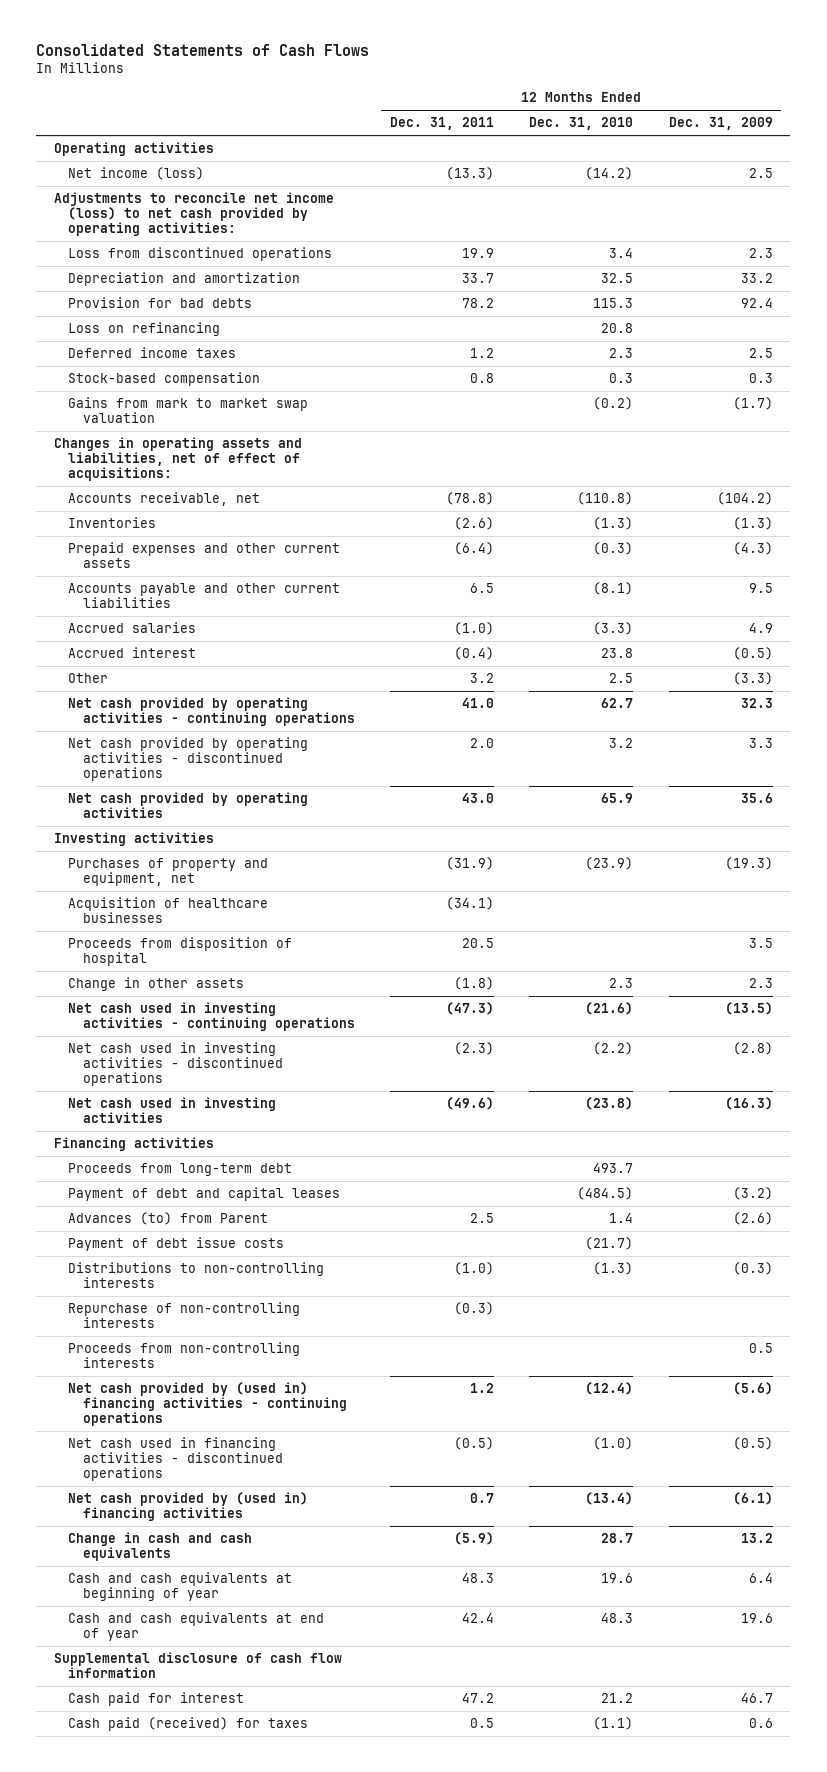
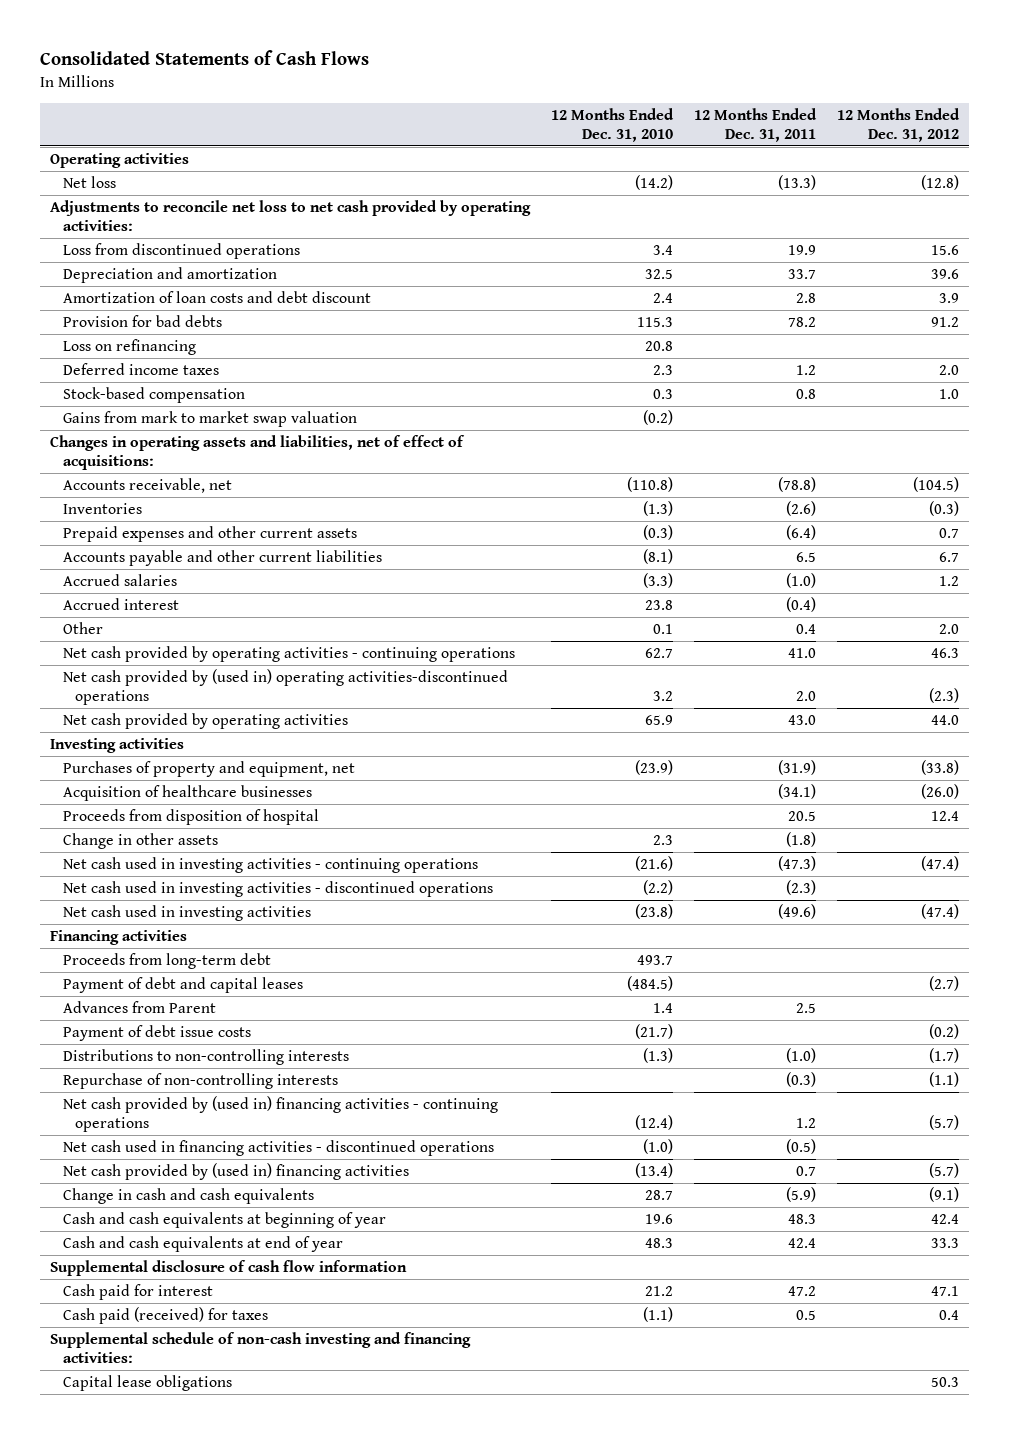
- | 12 Months Ended Dec. 31, 2011 | 12 Months Ended Dec. 31, 2010 | 12 Months Ended Dec. 31, 2009
+ | 12 Months Ended Dec. 31, 2010 | 12 Months Ended Dec. 31, 2011 | 12 Months Ended Dec. 31, 2012
- Net income (loss) | (13.3) | (14.2) | 2.5
- Adjustments to reconcile net income (loss) to net cash provided by operating activities:
+ Net loss | (14.2) | (13.3) | (12.8)
+ Adjustments to reconcile net loss to net cash provided by operating activities:
+ Amortization of loan costs and debt discount | 2.4 | 2.8 | 3.9
- Other | 3.2 | 2.5 | (3.3)
+ Other | 0.1 | 0.4 | 2.0
- Net cash provided by operating activities - discontinued operations | 2.0 | 3.2 | 3.3
+ Net cash provided by (used in) operating activities-discontinued operations | 3.2 | 2.0 | (2.3)
- Advances (to) from Parent | 2.5 | 1.4 | (2.6)
+ Advances from Parent | 1.4 | 2.5 |
- Proceeds from non-controlling interests | | | 0.5
+ Supplemental schedule of non-cash investing and financing activities:
+ Capital lease obligations | | | 50.3

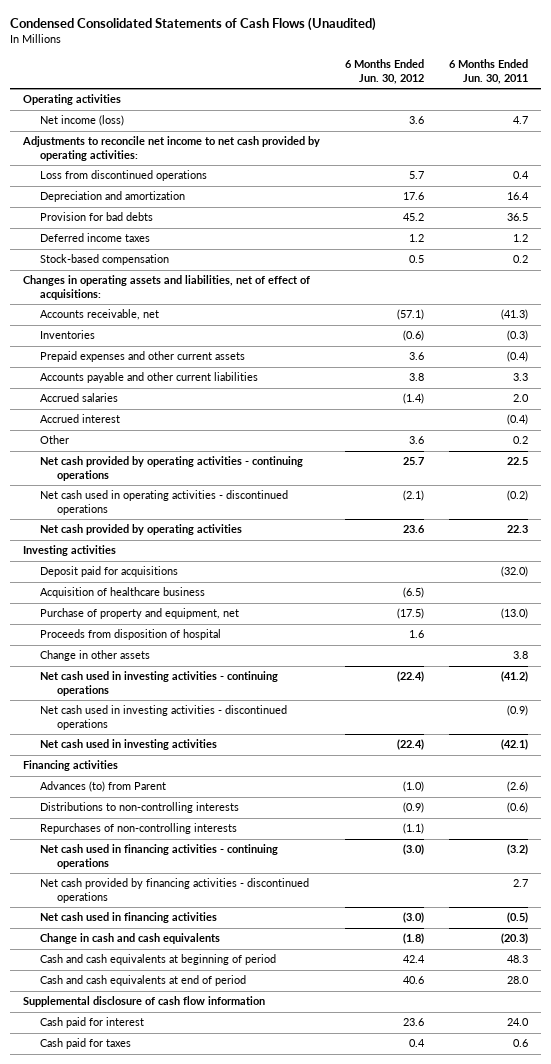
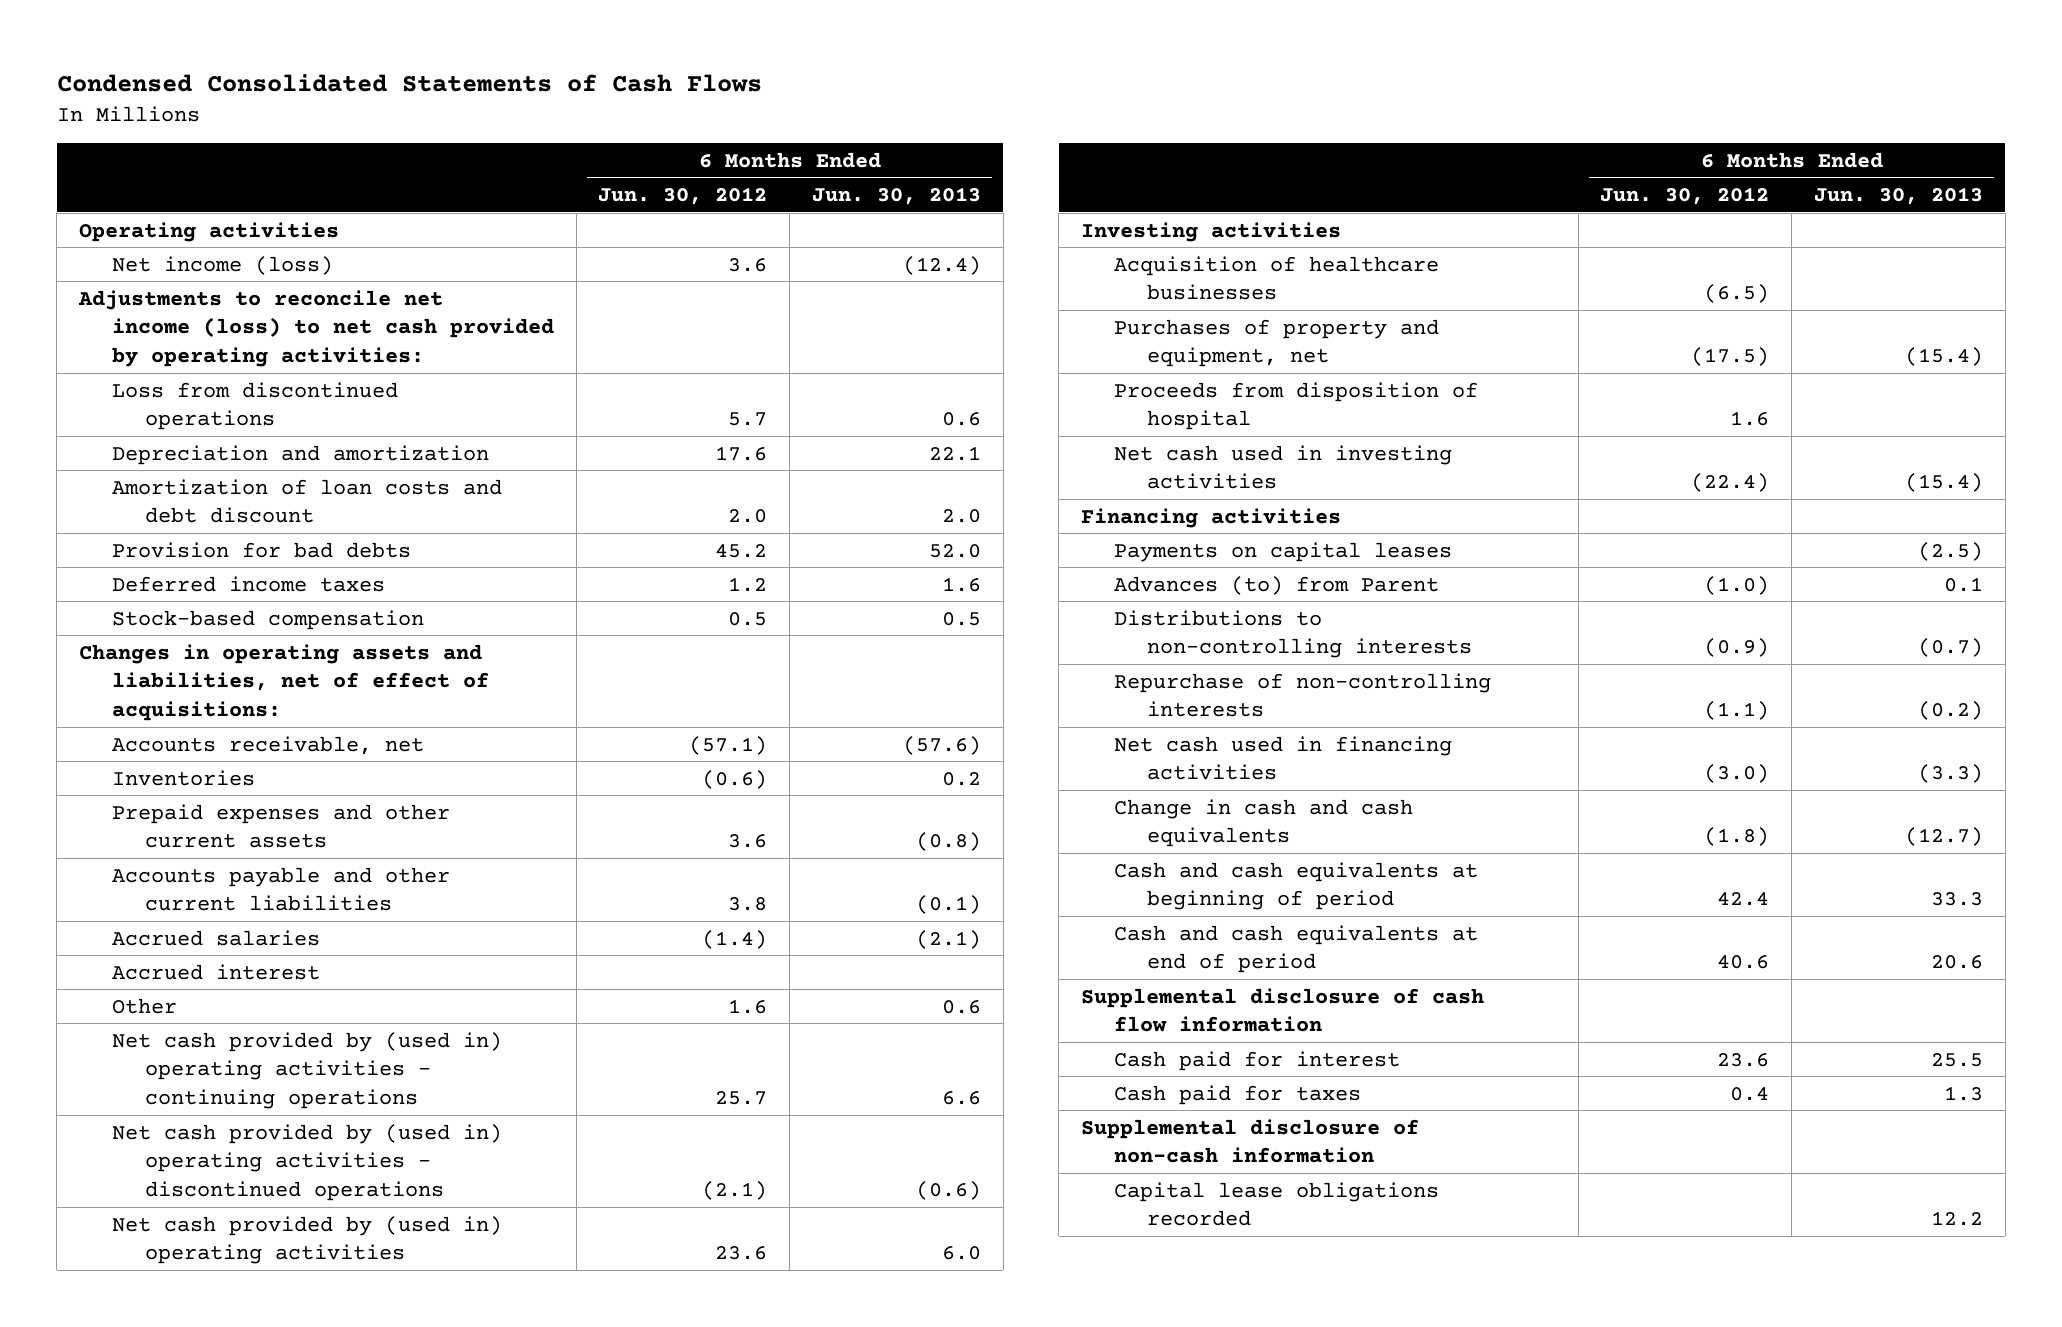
- Condensed Consolidated Statements of Cash Flows (Unaudited)
+ Condensed Consolidated Statements of Cash Flows
- | 6 Months Ended Jun. 30, 2012 | 6 Months Ended Jun. 30, 2011
+ | 6 Months Ended Jun. 30, 2012 | 6 Months Ended Jun. 30, 2013
- Adjustments to reconcile net income to net cash provided by operating activities:
+ Adjustments to reconcile net income (loss) to net cash provided by operating activities:
+ Amortization of loan costs and debt discount | 2.0 | 2.0
- Other | 3.6 | 0.2
- Net cash provided by operating activities - continuing operations | 25.7 | 22.5
- Net cash used in operating activities - discontinued operations | (2.1) | (0.2)
- Net cash provided by operating activities | 23.6 | 22.3
+ Other | 1.6 | 0.6
+ Net cash provided by (used in) operating activities - continuing operations | 25.7 | 6.6
+ Net cash provided by (used in) operating activities - discontinued operations | (2.1) | (0.6)
+ Net cash provided by (used in) operating activities | 23.6 | 6.0
- Deposit paid for acquisitions | | (32.0)
- Acquisition of healthcare business | (6.5) |
- Purchase of property and equipment, net | (17.5) | (13.0)
+ Acquisition of healthcare businesses | (6.5) |
+ Purchases of property and equipment, net | (17.5) | (15.4)
- Change in other assets | | 3.8
- Net cash used in investing activities - continuing operations | (22.4) | (41.2)
- Net cash used in investing activities - discontinued operations | | (0.9)
+ Payments on capital leases | | (2.5)
- Repurchases of non-controlling interests | (1.1) |
- Net cash used in financing activities - continuing operations | (3.0) | (3.2)
- Net cash provided by financing activities - discontinued operations | | 2.7
+ Repurchase of non-controlling interests | (1.1) | (0.2)
+ Supplemental disclosure of non-cash information
+ Capital lease obligations recorded | | 12.2

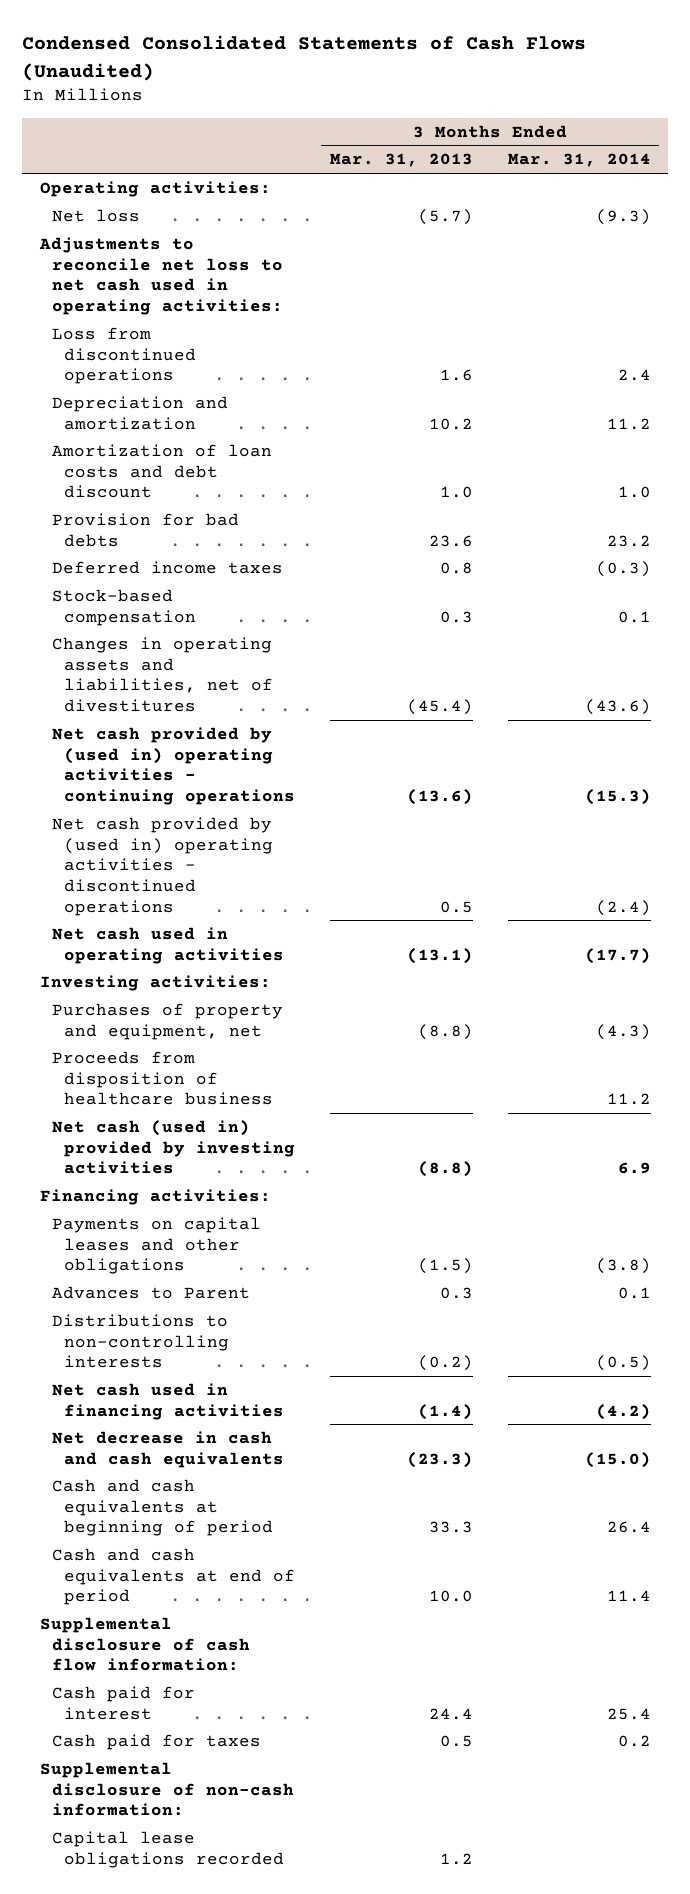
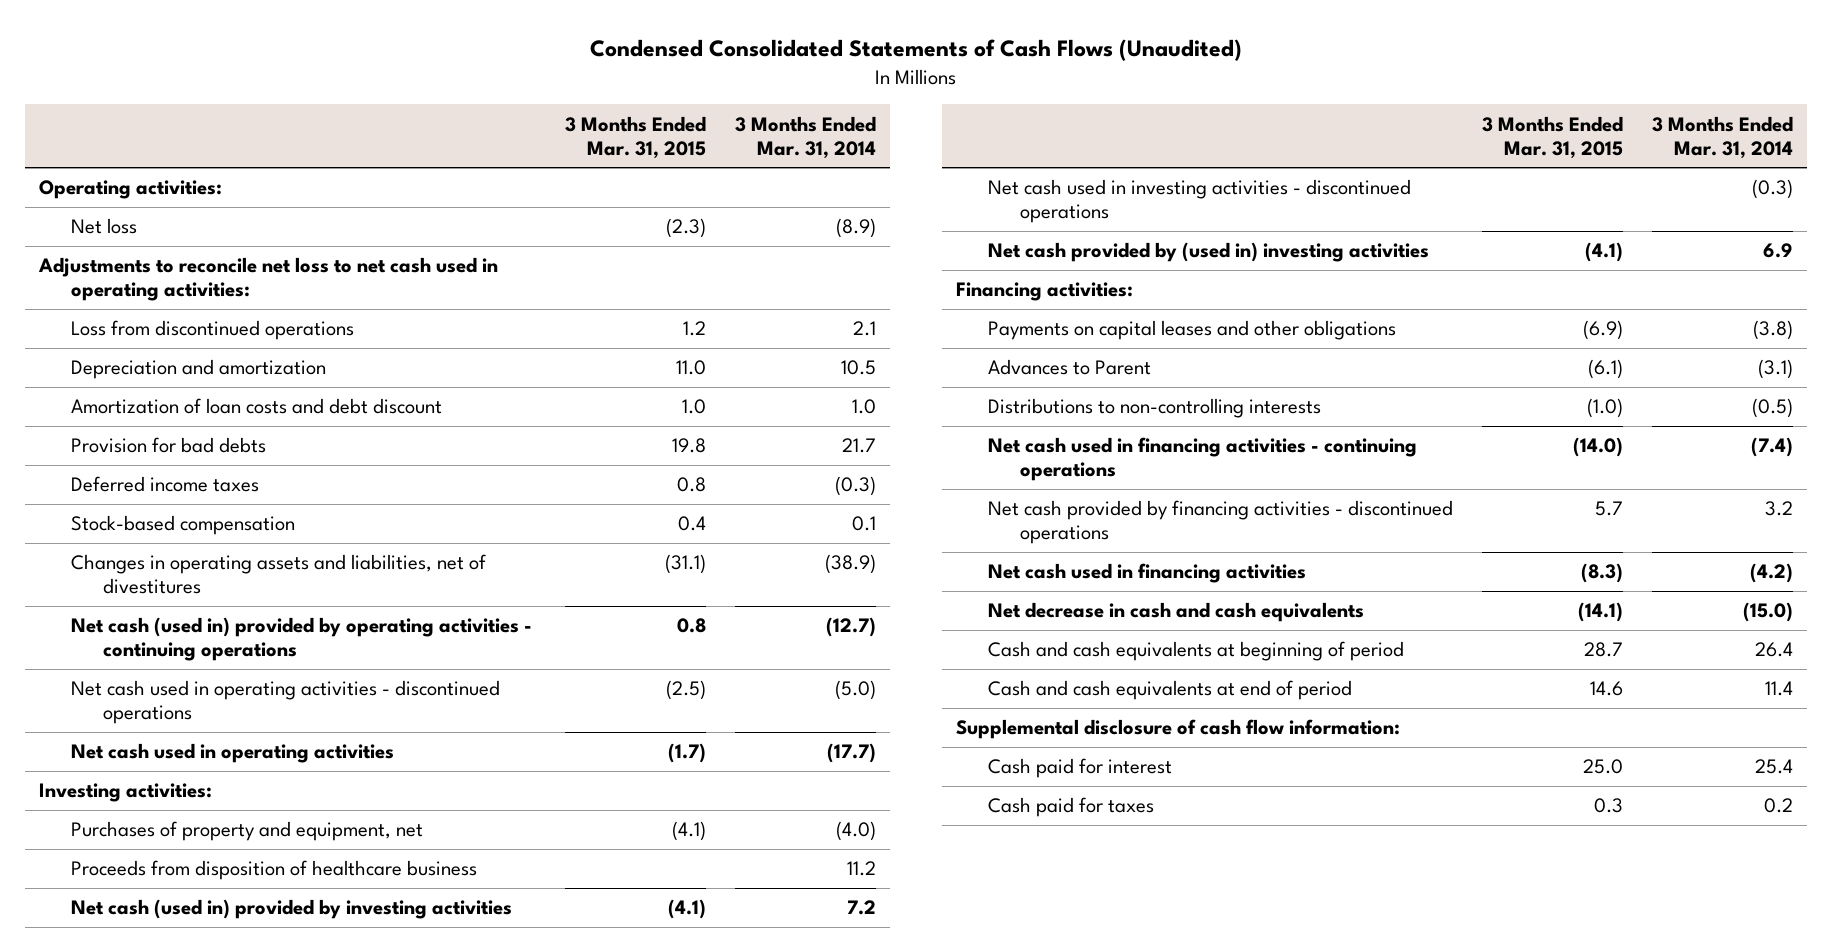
- | 3 Months Ended Mar. 31, 2013 | 3 Months Ended Mar. 31, 2014
+ | 3 Months Ended Mar. 31, 2015 | 3 Months Ended Mar. 31, 2014
- Net loss | (5.7) | (9.3)
+ Net loss | (2.3) | (8.9)
- Loss from discontinued operations | 1.6 | 2.4
- Depreciation and amortization | 10.2 | 11.2
+ Loss from discontinued operations | 1.2 | 2.1
+ Depreciation and amortization | 11.0 | 10.5
- Provision for bad debts | 23.6 | 23.2
+ Provision for bad debts | 19.8 | 21.7
- Changes in operating assets and liabilities, net of divestitures | (45.4) | (43.6)
- Net cash provided by (used in) operating activities - continuing operations | (13.6) | (15.3)
- Net cash provided by (used in) operating activities - discontinued operations | 0.5 | (2.4)
+ Changes in operating assets and liabilities, net of divestitures | (31.1) | (38.9)
+ Net cash (used in) provided by operating activities - continuing operations | 0.8 | (12.7)
+ Net cash used in operating activities - discontinued operations | (2.5) | (5.0)
- Purchases of property and equipment, net | (8.8) | (4.3)
+ Purchases of property and equipment, net | (4.1) | (4.0)
- Net cash (used in) provided by investing activities | (8.8) | 6.9
+ Net cash (used in) provided by investing activities | (4.1) | 7.2
+ Net cash used in investing activities - discontinued operations | | (0.3)
+ Net cash provided by (used in) investing activities | (4.1) | 6.9
- Advances to Parent | 0.3 | 0.1
+ Advances to Parent | (6.1) | (3.1)
+ Net cash used in financing activities - continuing operations | (14.0) | (7.4)
+ Net cash provided by financing activities - discontinued operations | 5.7 | 3.2
- Supplemental disclosure of non-cash information:
- Capital lease obligations recorded | 1.2 |

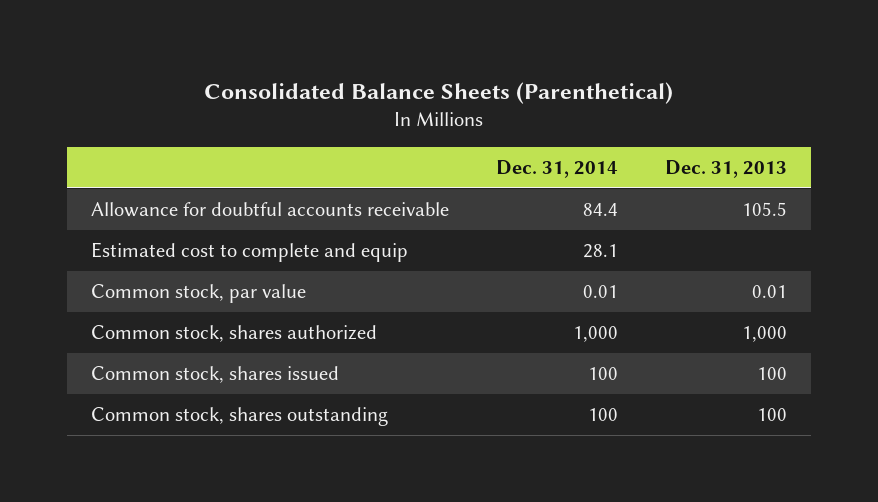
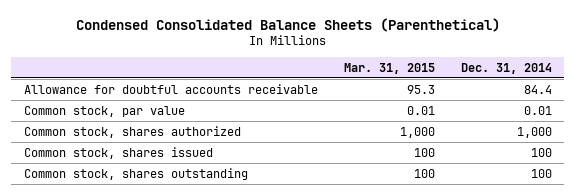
- Consolidated Balance Sheets (Parenthetical)
+ Condensed Consolidated Balance Sheets (Parenthetical)
- | Dec. 31, 2014 | Dec. 31, 2013
+ | Mar. 31, 2015 | Dec. 31, 2014
- Estimated cost to complete and equip | 28.1 |

